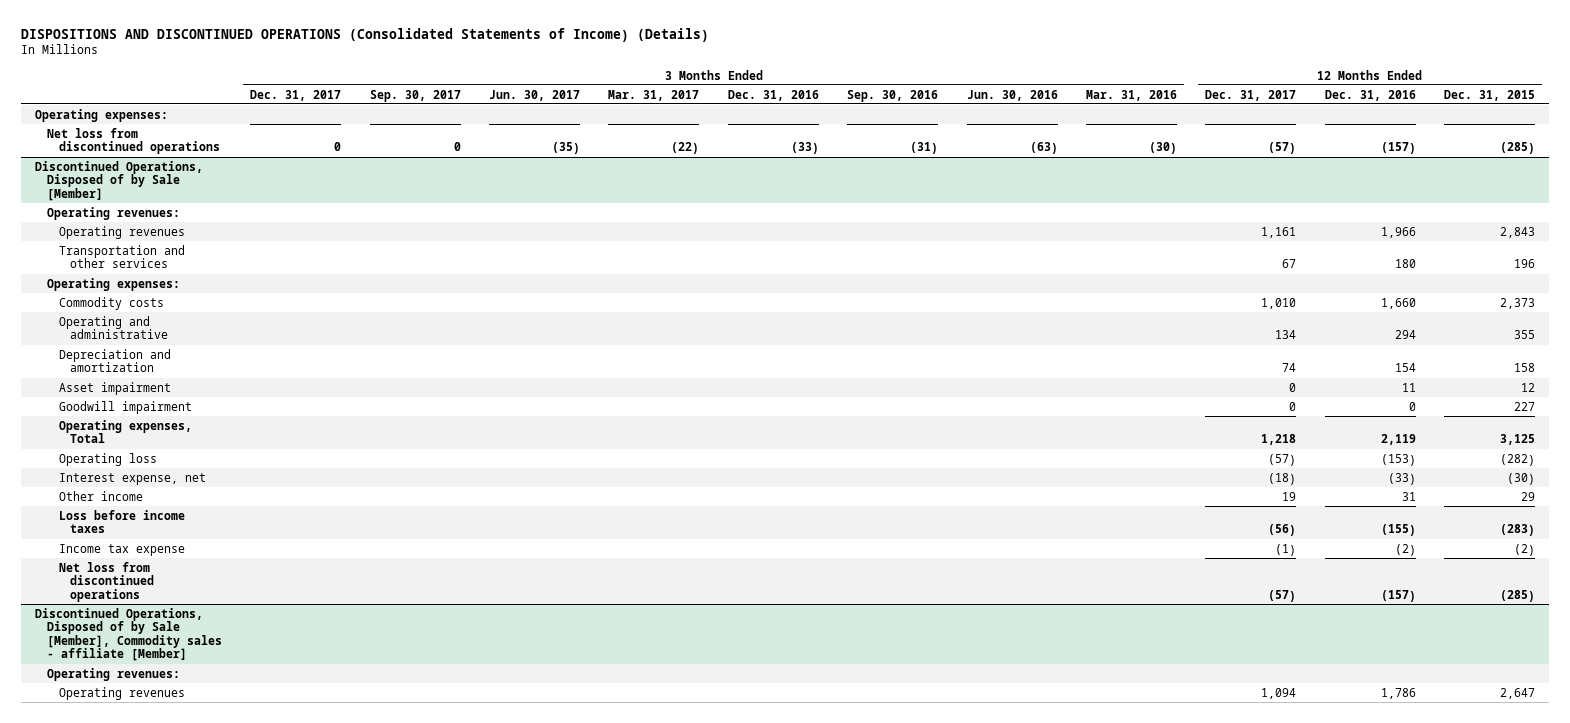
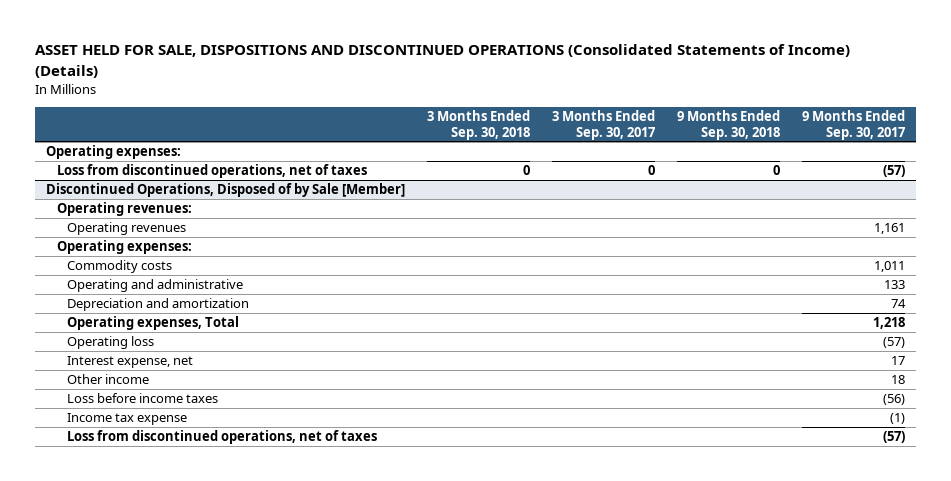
- DISPOSITIONS AND DISCONTINUED OPERATIONS (Consolidated Statements of Income) (Details)
+ ASSET HELD FOR SALE, DISPOSITIONS AND DISCONTINUED OPERATIONS (Consolidated Statements of Income) (Details)
- | 3 Months Ended Dec. 31, 2017 | 3 Months Ended Sep. 30, 2017 | 3 Months Ended Jun. 30, 2017 | 3 Months Ended Mar. 31, 2017 | 3 Months Ended Dec. 31, 2016 | 3 Months Ended Sep. 30, 2016 | 3 Months Ended Jun. 30, 2016 | 3 Months Ended Mar. 31, 2016 | 12 Months Ended Dec. 31, 2017 | 12 Months Ended Dec. 31, 2016 | 12 Months Ended Dec. 31, 2015
+ | 3 Months Ended Sep. 30, 2018 | 3 Months Ended Sep. 30, 2017 | 9 Months Ended Sep. 30, 2018 | 9 Months Ended Sep. 30, 2017
- Net loss from discontinued operations | 0 | 0 | (35) | (22) | (33) | (31) | (63) | (30) | (57) | (157) | (285)
+ Loss from discontinued operations, net of taxes | 0 | 0 | 0 | (57)
@ Discontinued Operations, Disposed of by Sale [Member]
- Transportation and other services | | | | | | | | | 67 | 180 | 196
- Asset impairment | | | | | | | | | 0 | 11 | 12
- Goodwill impairment | | | | | | | | | 0 | 0 | 227
- Net loss from discontinued operations | | | | | | | | | (57) | (157) | (285)
- Discontinued Operations, Disposed of by Sale [Member], Commodity sales - affiliate [Member]
- Operating revenues:
- Operating revenues | | | | | | | | | 1,094 | 1,786 | 2,647
@ Discontinued Operations, Disposed of by Sale [Member]
+ Loss from discontinued operations, net of taxes | | | | (57)

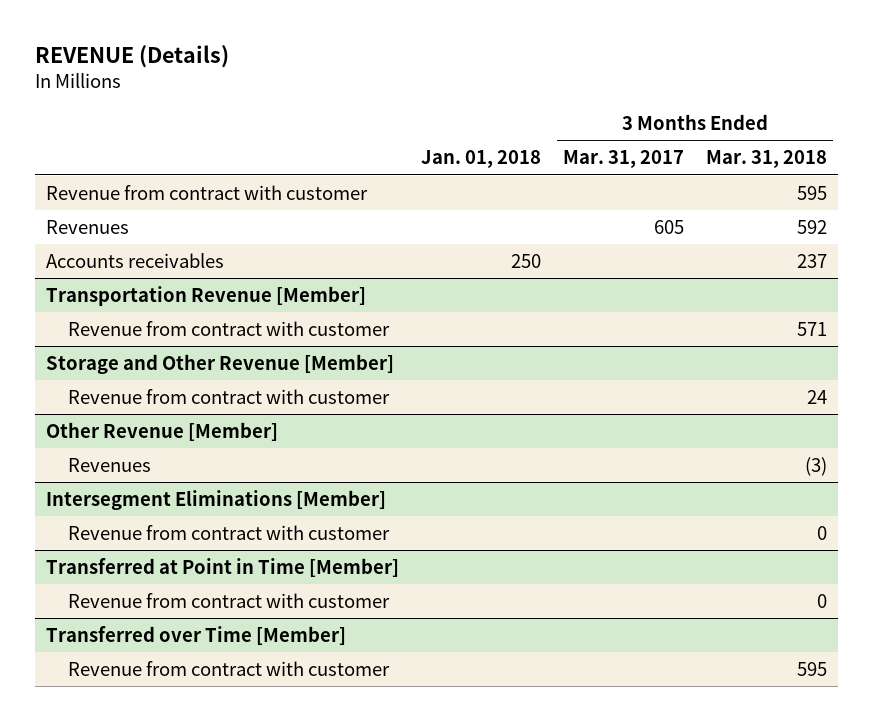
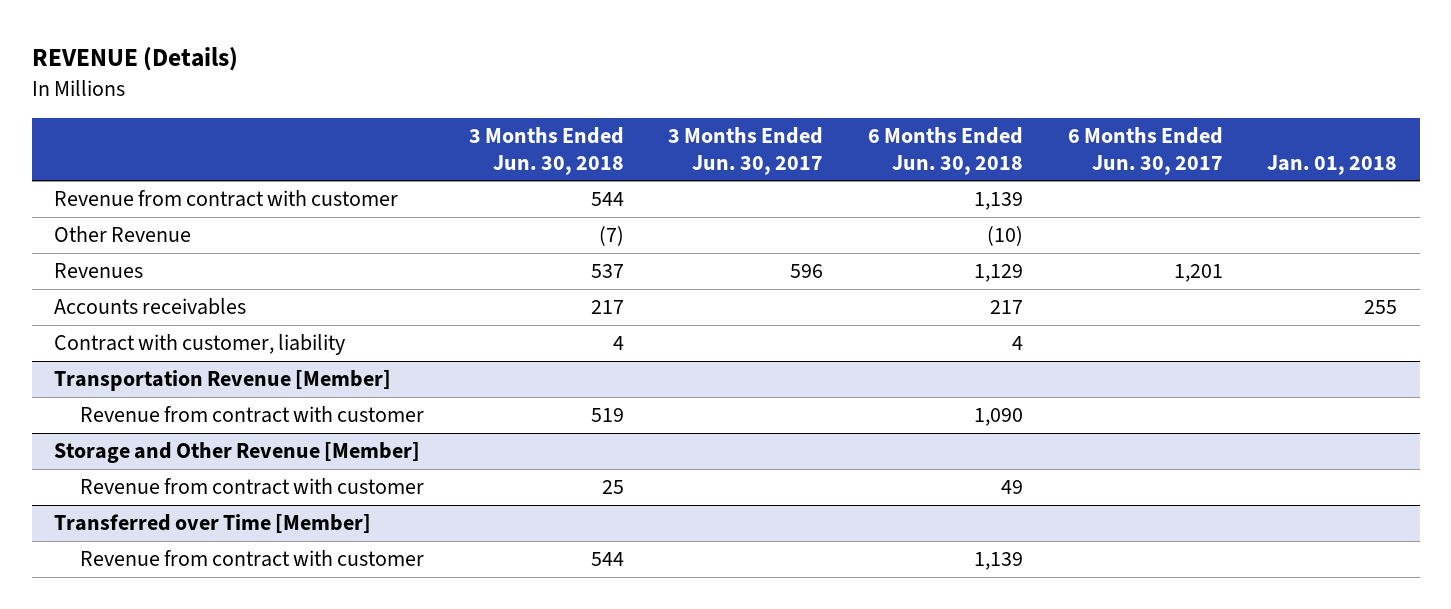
- | Jan. 01, 2018 | 3 Months Ended Mar. 31, 2017 | 3 Months Ended Mar. 31, 2018
+ | 3 Months Ended Jun. 30, 2018 | 3 Months Ended Jun. 30, 2017 | 6 Months Ended Jun. 30, 2018 | 6 Months Ended Jun. 30, 2017 | Jan. 01, 2018
+ Other Revenue | (7) | | (10) | |
- Accounts receivables | 250 | | 237
+ Accounts receivables | 217 | | 217 | | 255
+ Contract with customer, liability | 4 | | 4 | |
- Other Revenue [Member]
- Revenues | | | (3)
- Intersegment Eliminations [Member]
- Revenue from contract with customer | | | 0
- Transferred at Point in Time [Member]
- Revenue from contract with customer | | | 0

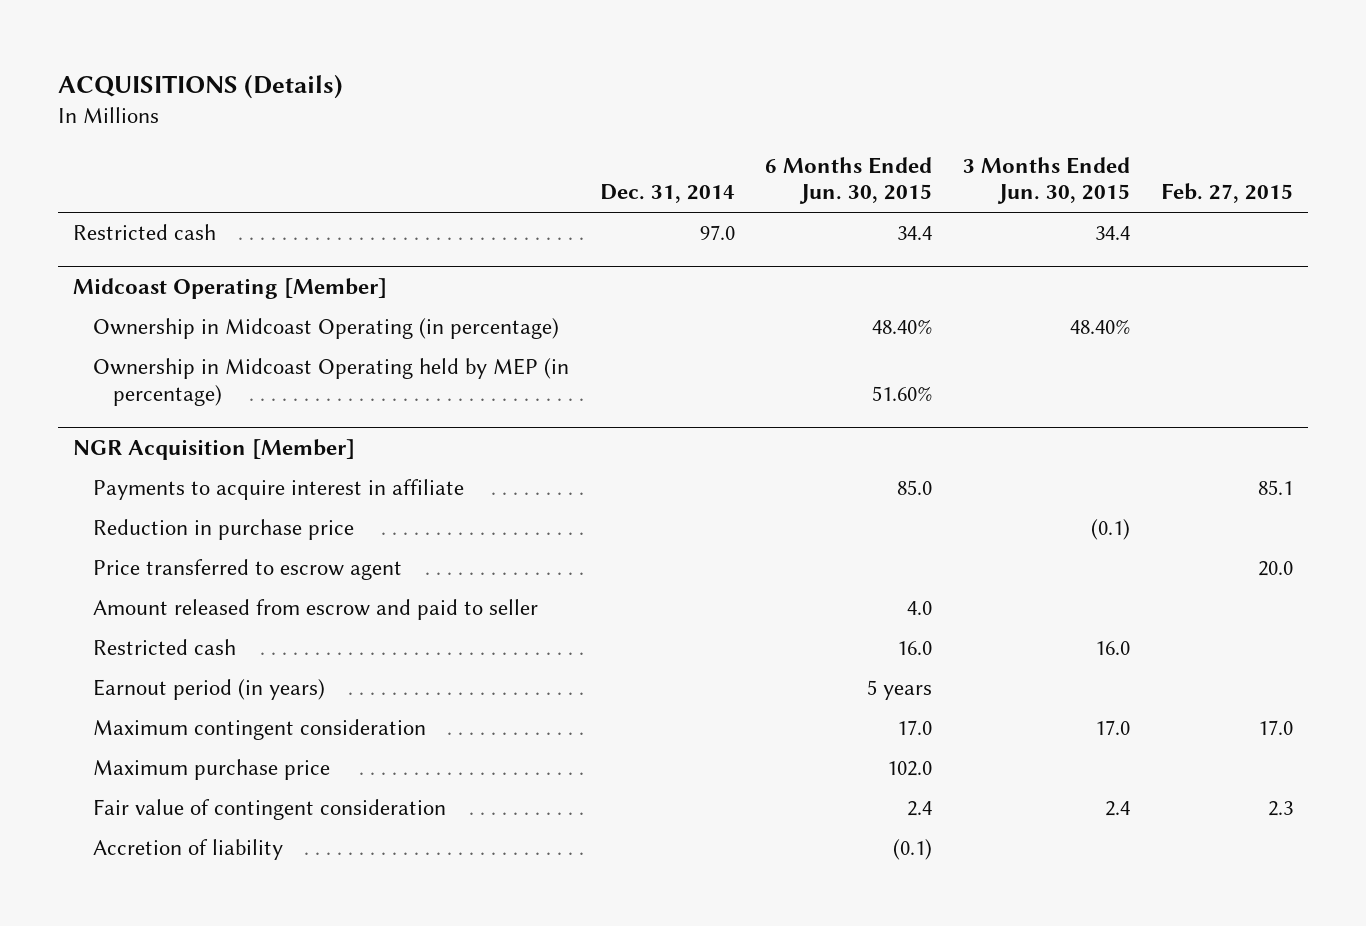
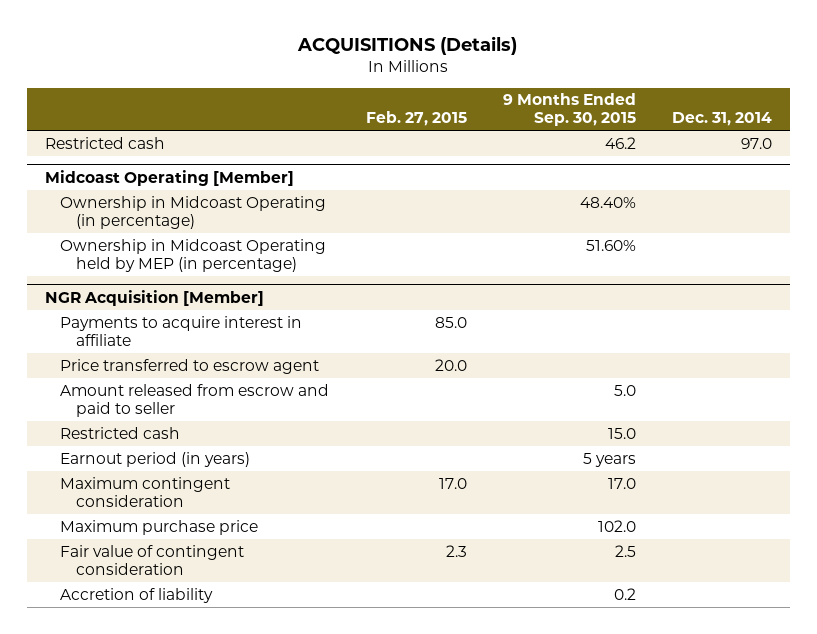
- | Dec. 31, 2014 | 6 Months Ended Jun. 30, 2015 | 3 Months Ended Jun. 30, 2015 | Feb. 27, 2015
+ | Feb. 27, 2015 | 9 Months Ended Sep. 30, 2015 | Dec. 31, 2014
@ NGR Acquisition [Member]
- Payments to acquire interest in affiliate | | 85.0 | | 85.1
- Reduction in purchase price | | | (0.1) |
+ Payments to acquire interest in affiliate | 85.0 | |

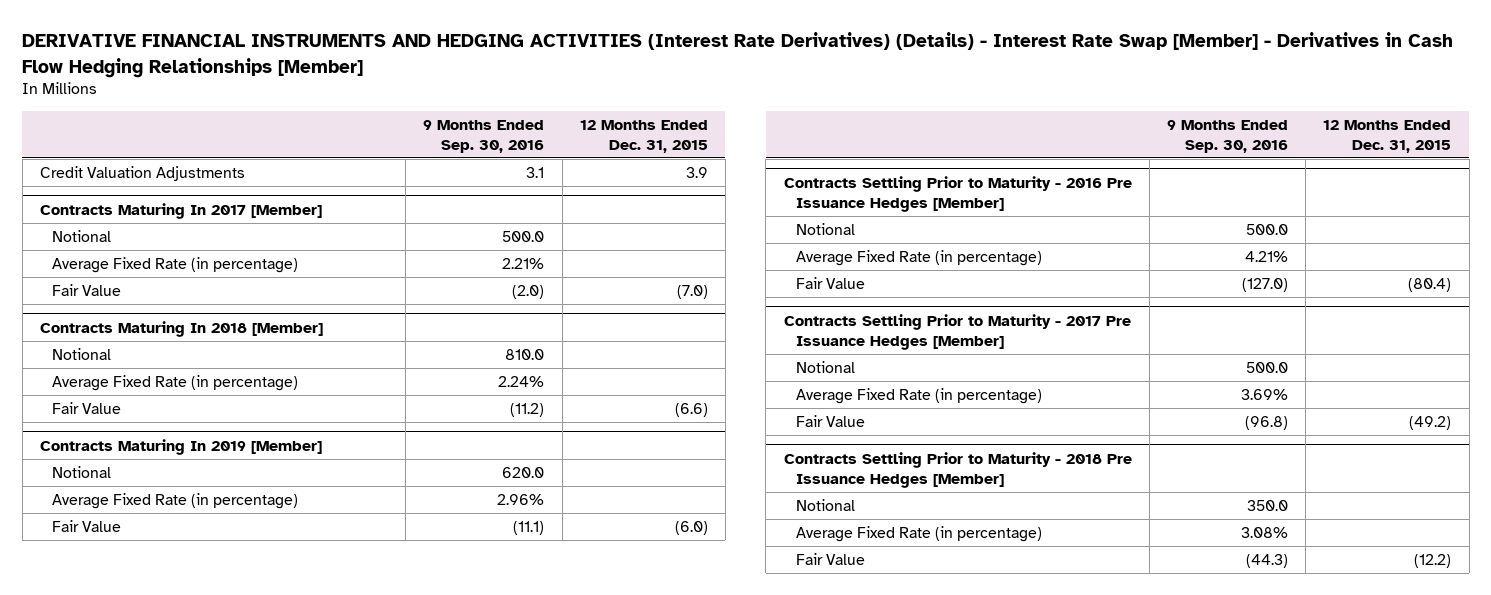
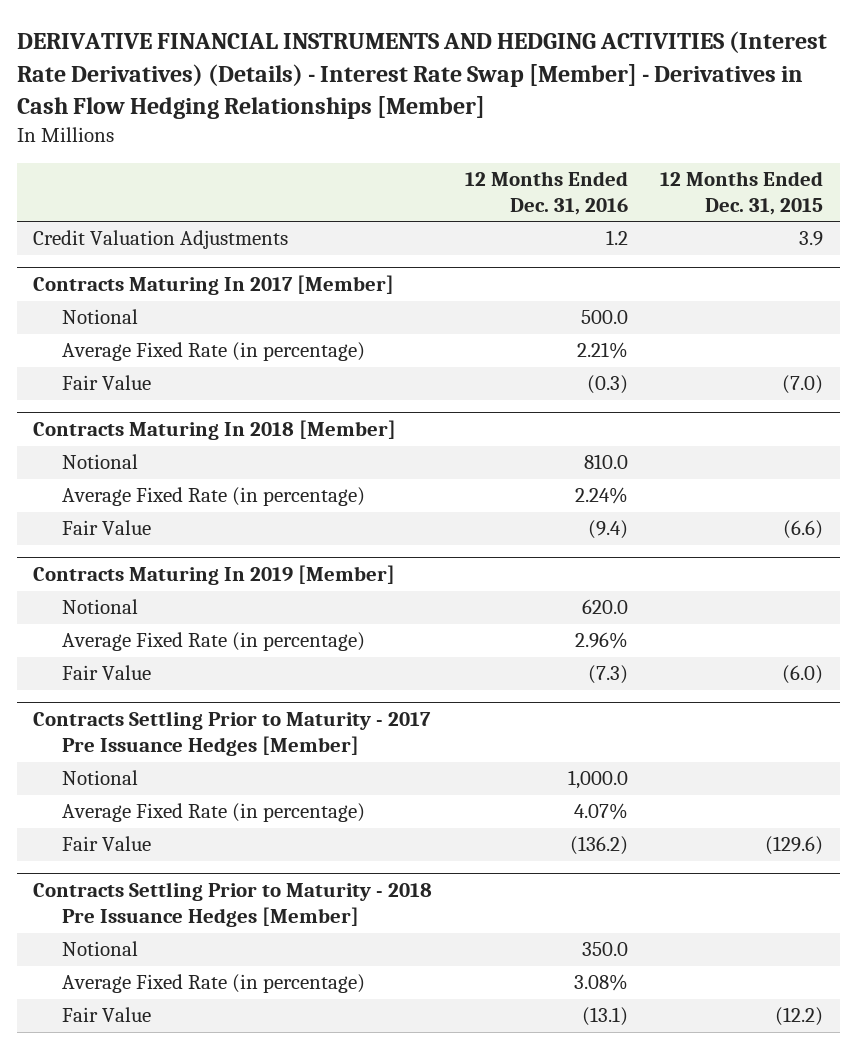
- | 9 Months Ended Sep. 30, 2016 | 12 Months Ended Dec. 31, 2015
+ | 12 Months Ended Dec. 31, 2016 | 12 Months Ended Dec. 31, 2015
- Contracts Settling Prior to Maturity - 2016 Pre Issuance Hedges [Member]
- Notional | 500.0 |
- Average Fixed Rate (in percentage) | 4.21% |
- Fair Value | (127.0) | (80.4)
@ Contracts Settling Prior to Maturity - 2017 Pre Issuance Hedges [Member]
- Fair Value | (96.8) | (49.2)
+ Fair Value | (136.2) | (129.6)

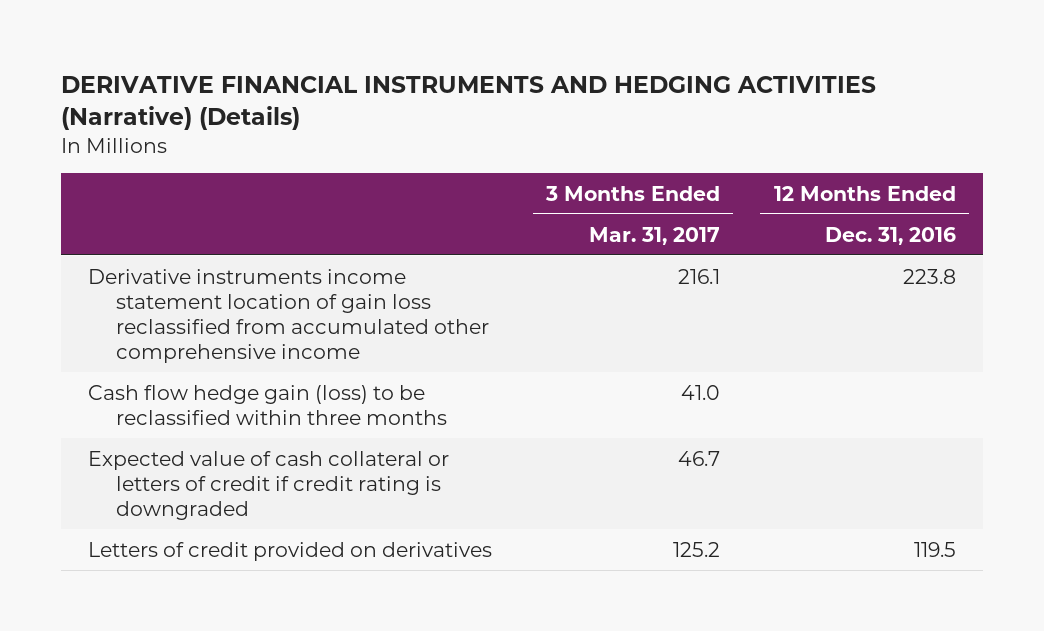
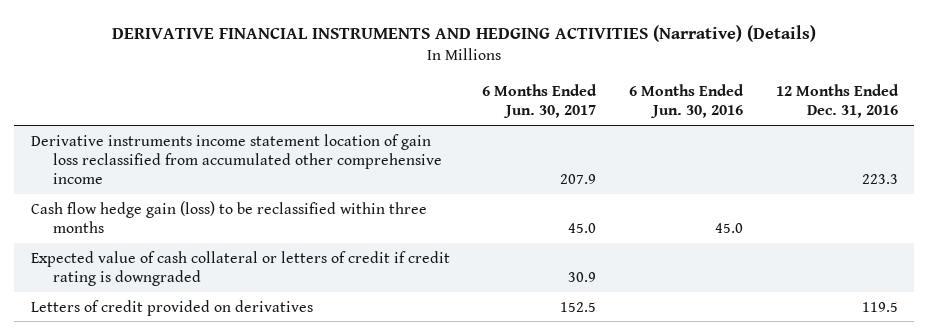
- | 3 Months Ended Mar. 31, 2017 | 12 Months Ended Dec. 31, 2016
+ | 6 Months Ended Jun. 30, 2017 | 6 Months Ended Jun. 30, 2016 | 12 Months Ended Dec. 31, 2016
- Derivative instruments income statement location of gain loss reclassified from accumulated other comprehensive income | 216.1 | 223.8
+ Derivative instruments income statement location of gain loss reclassified from accumulated other comprehensive income | 207.9 | | 223.3

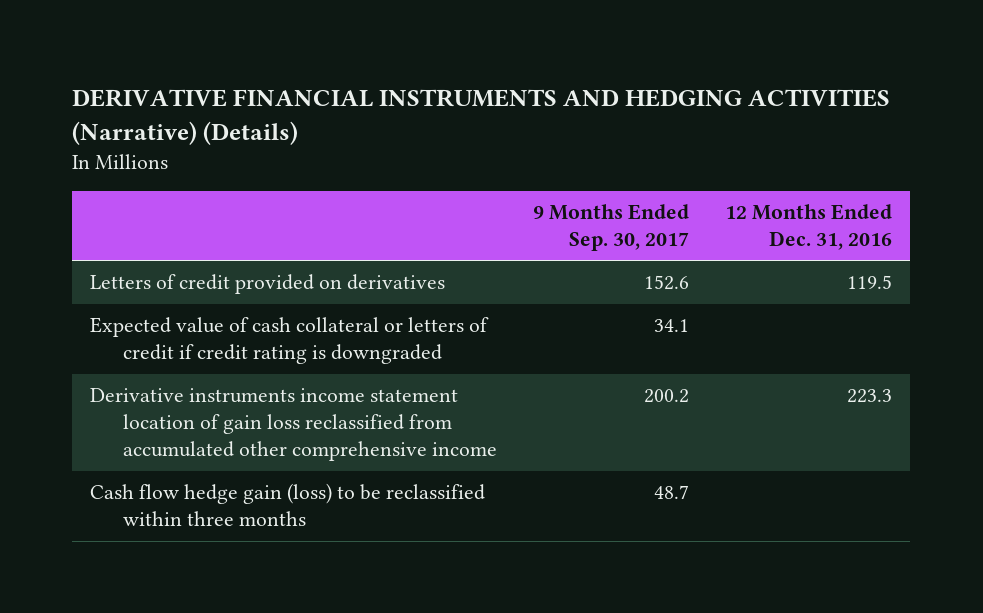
- | 6 Months Ended Jun. 30, 2017 | 6 Months Ended Jun. 30, 2016 | 12 Months Ended Dec. 31, 2016
+ | 9 Months Ended Sep. 30, 2017 | 12 Months Ended Dec. 31, 2016
moved up: Letters of credit provided on derivatives | 152.6 | 119.5
moved up: Expected value of cash collateral or letters of credit if credit rating is downgraded | 34.1 |

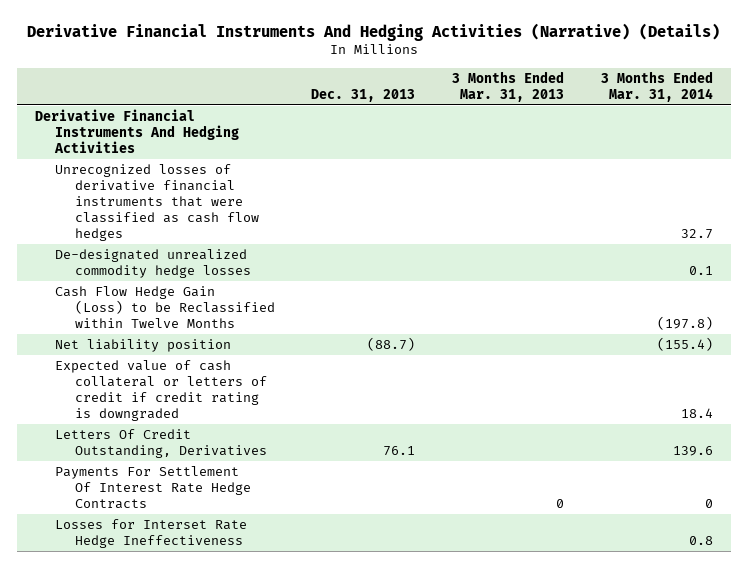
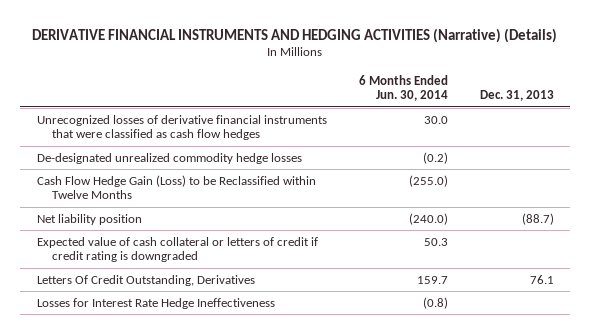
- Derivative Financial Instruments And Hedging Activities (Narrative) (Details)
+ DERIVATIVE FINANCIAL INSTRUMENTS AND HEDGING ACTIVITIES (Narrative) (Details)
- | Dec. 31, 2013 | 3 Months Ended Mar. 31, 2013 | 3 Months Ended Mar. 31, 2014
+ | 6 Months Ended Jun. 30, 2014 | Dec. 31, 2013
- Derivative Financial Instruments And Hedging Activities
- Payments For Settlement Of Interest Rate Hedge Contracts | | 0 | 0
- Losses for Interset Rate Hedge Ineffectiveness | | | 0.8
+ Losses for Interest Rate Hedge Ineffectiveness | (0.8) |

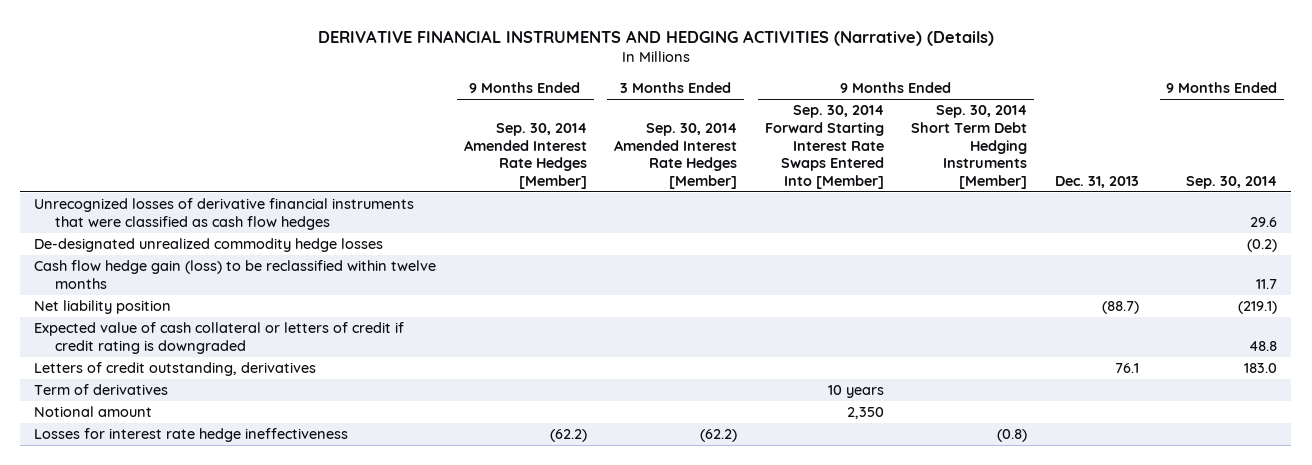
- | 6 Months Ended Jun. 30, 2014 | Dec. 31, 2013
+ | 9 Months Ended Sep. 30, 2014 Amended Interest Rate Hedges [Member] | 3 Months Ended Sep. 30, 2014 Amended Interest Rate Hedges [Member] | 9 Months Ended Sep. 30, 2014 Forward Starting Interest Rate Swaps Entered Into [Member] | 9 Months Ended Sep. 30, 2014 Short Term Debt Hedging Instruments [Member] | Dec. 31, 2013 | 9 Months Ended Sep. 30, 2014
- Cash Flow Hedge Gain (Loss) to be Reclassified within Twelve Months | (255.0) |
+ Cash flow hedge gain (loss) to be reclassified within twelve months | | | | | | 11.7
- Letters Of Credit Outstanding, Derivatives | 159.7 | 76.1
- Losses for Interest Rate Hedge Ineffectiveness | (0.8) |
+ Letters of credit outstanding, derivatives | | | | | 76.1 | 183.0
+ Term of derivatives | | | 10 years | | |
+ Notional amount | | | 2,350 | | |
+ Losses for interest rate hedge ineffectiveness | (62.2) | (62.2) | | (0.8) | |

